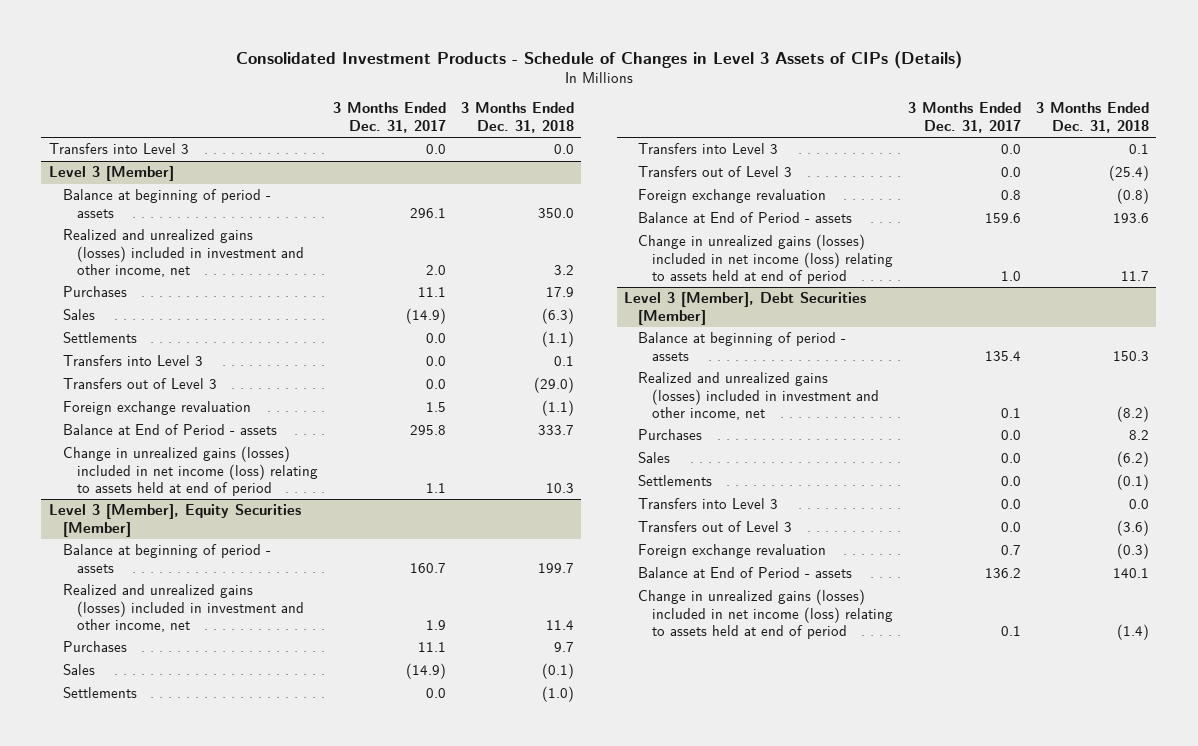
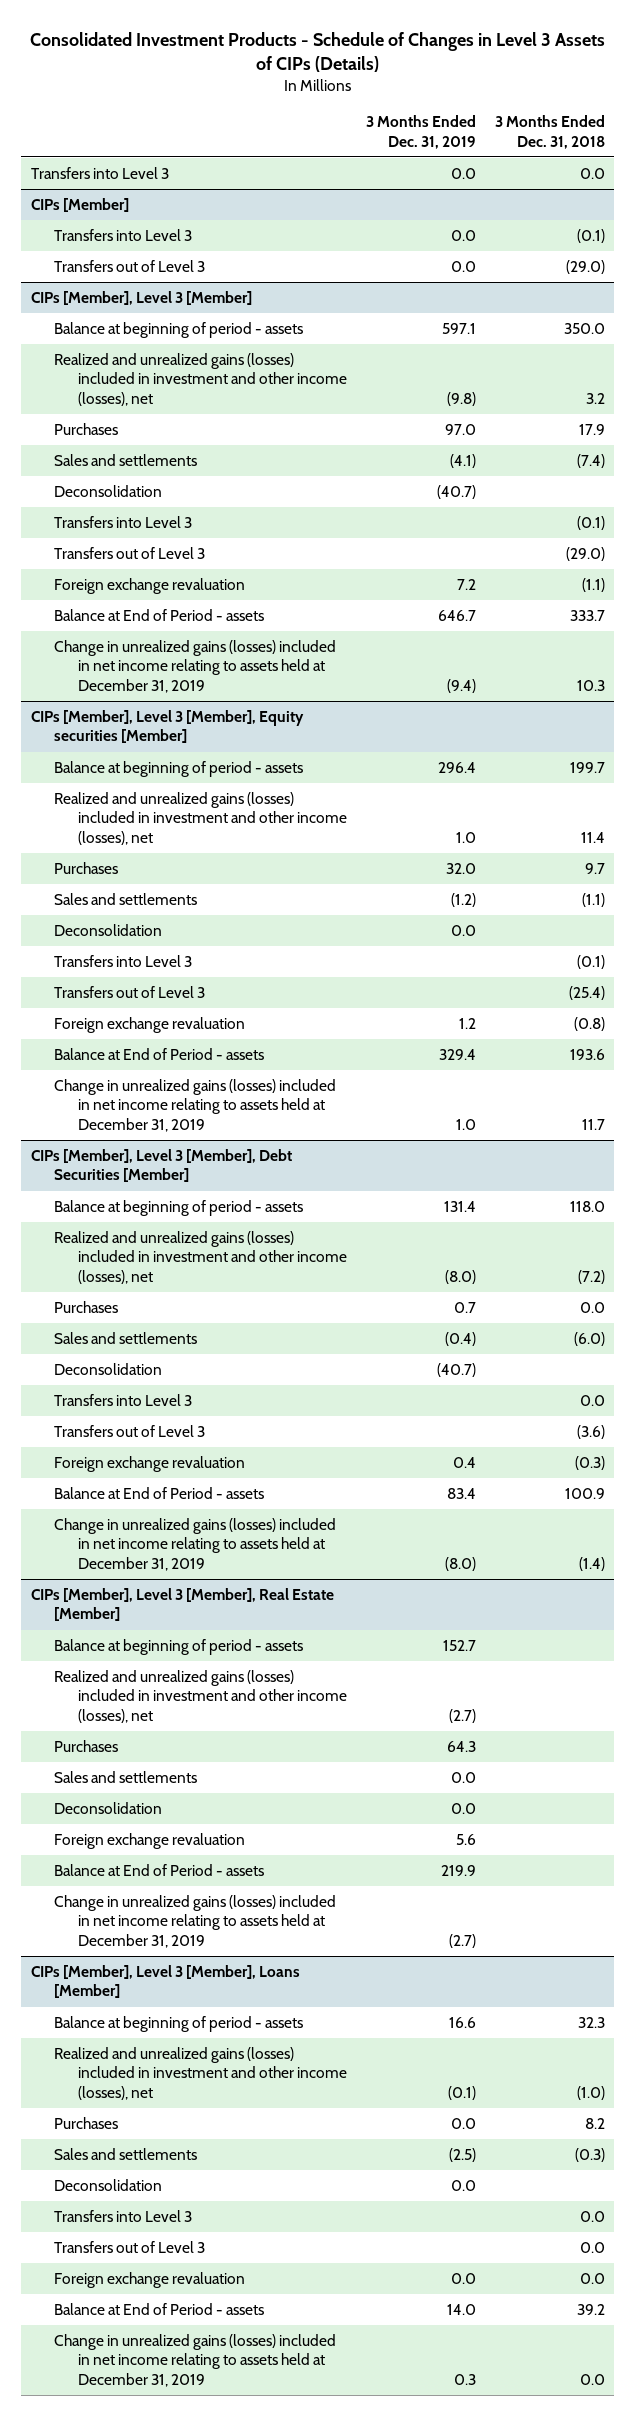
- | 3 Months Ended Dec. 31, 2017 | 3 Months Ended Dec. 31, 2018
+ | 3 Months Ended Dec. 31, 2019 | 3 Months Ended Dec. 31, 2018
- Level 3 [Member]
+ CIPs [Member]
+ Transfers into Level 3 | 0.0 | (0.1)
+ Transfers out of Level 3 | 0.0 | (29.0)
+ CIPs [Member], Level 3 [Member]
- Realized and unrealized gains (losses) included in investment and other income, net | 2.0 | 3.2
+ Realized and unrealized gains (losses) included in investment and other income (losses), net | (9.8) | 3.2
- Sales | (14.9) | (6.3)
- Settlements | 0.0 | (1.1)
- Transfers into Level 3 | 0.0 | 0.1
+ Sales and settlements | (4.1) | (7.4)
+ Deconsolidation | (40.7) |
+ Transfers into Level 3 | | (0.1)
- Change in unrealized gains (losses) included in net income (loss) relating to assets held at end of period | 1.1 | 10.3
- Level 3 [Member], Equity Securities [Member]
+ Change in unrealized gains (losses) included in net income relating to assets held at December 31, 2019 | (9.4) | 10.3
+ CIPs [Member], Level 3 [Member], Equity securities [Member]
- Realized and unrealized gains (losses) included in investment and other income, net | 1.9 | 11.4
+ Realized and unrealized gains (losses) included in investment and other income (losses), net | 1.0 | 11.4
- Sales | (14.9) | (0.1)
- Settlements | 0.0 | (1.0)
- Transfers into Level 3 | 0.0 | 0.1
+ Sales and settlements | (1.2) | (1.1)
+ Deconsolidation | 0.0 |
+ Transfers into Level 3 | | (0.1)
- Change in unrealized gains (losses) included in net income (loss) relating to assets held at end of period | 1.0 | 11.7
- Level 3 [Member], Debt Securities [Member]
- Balance at beginning of period - assets | 135.4 | 150.3
- Realized and unrealized gains (losses) included in investment and other income, net | 0.1 | (8.2)
- Purchases | 0.0 | 8.2
- Sales | 0.0 | (6.2)
- Settlements | 0.0 | (0.1)
+ Change in unrealized gains (losses) included in net income relating to assets held at December 31, 2019 | 1.0 | 11.7
+ CIPs [Member], Level 3 [Member], Debt Securities [Member]
+ Balance at beginning of period - assets | 131.4 | 118.0
+ Realized and unrealized gains (losses) included in investment and other income (losses), net | (8.0) | (7.2)
+ Purchases | 0.7 | 0.0
+ Sales and settlements | (0.4) | (6.0)
+ Deconsolidation | (40.7) |
- Balance at End of Period - assets | 136.2 | 140.1
- Change in unrealized gains (losses) included in net income (loss) relating to assets held at end of period | 0.1 | (1.4)
+ Balance at End of Period - assets | 83.4 | 100.9
+ Change in unrealized gains (losses) included in net income relating to assets held at December 31, 2019 | (8.0) | (1.4)
+ CIPs [Member], Level 3 [Member], Real Estate [Member]
+ Balance at beginning of period - assets | 152.7 |
+ Realized and unrealized gains (losses) included in investment and other income (losses), net | (2.7) |
+ Purchases | 64.3 |
+ Sales and settlements | 0.0 |
+ Deconsolidation | 0.0 |
+ Foreign exchange revaluation | 5.6 |
+ Balance at End of Period - assets | 219.9 |
+ Change in unrealized gains (losses) included in net income relating to assets held at December 31, 2019 | (2.7) |
+ CIPs [Member], Level 3 [Member], Loans [Member]
+ Balance at beginning of period - assets | 16.6 | 32.3
+ Realized and unrealized gains (losses) included in investment and other income (losses), net | (0.1) | (1.0)
+ Purchases | 0.0 | 8.2
+ Sales and settlements | (2.5) | (0.3)
+ Deconsolidation | 0.0 |
+ Transfers into Level 3 | | 0.0
+ Transfers out of Level 3 | | 0.0
+ Foreign exchange revaluation | 0.0 | 0.0
+ Balance at End of Period - assets | 14.0 | 39.2
+ Change in unrealized gains (losses) included in net income relating to assets held at December 31, 2019 | 0.3 | 0.0

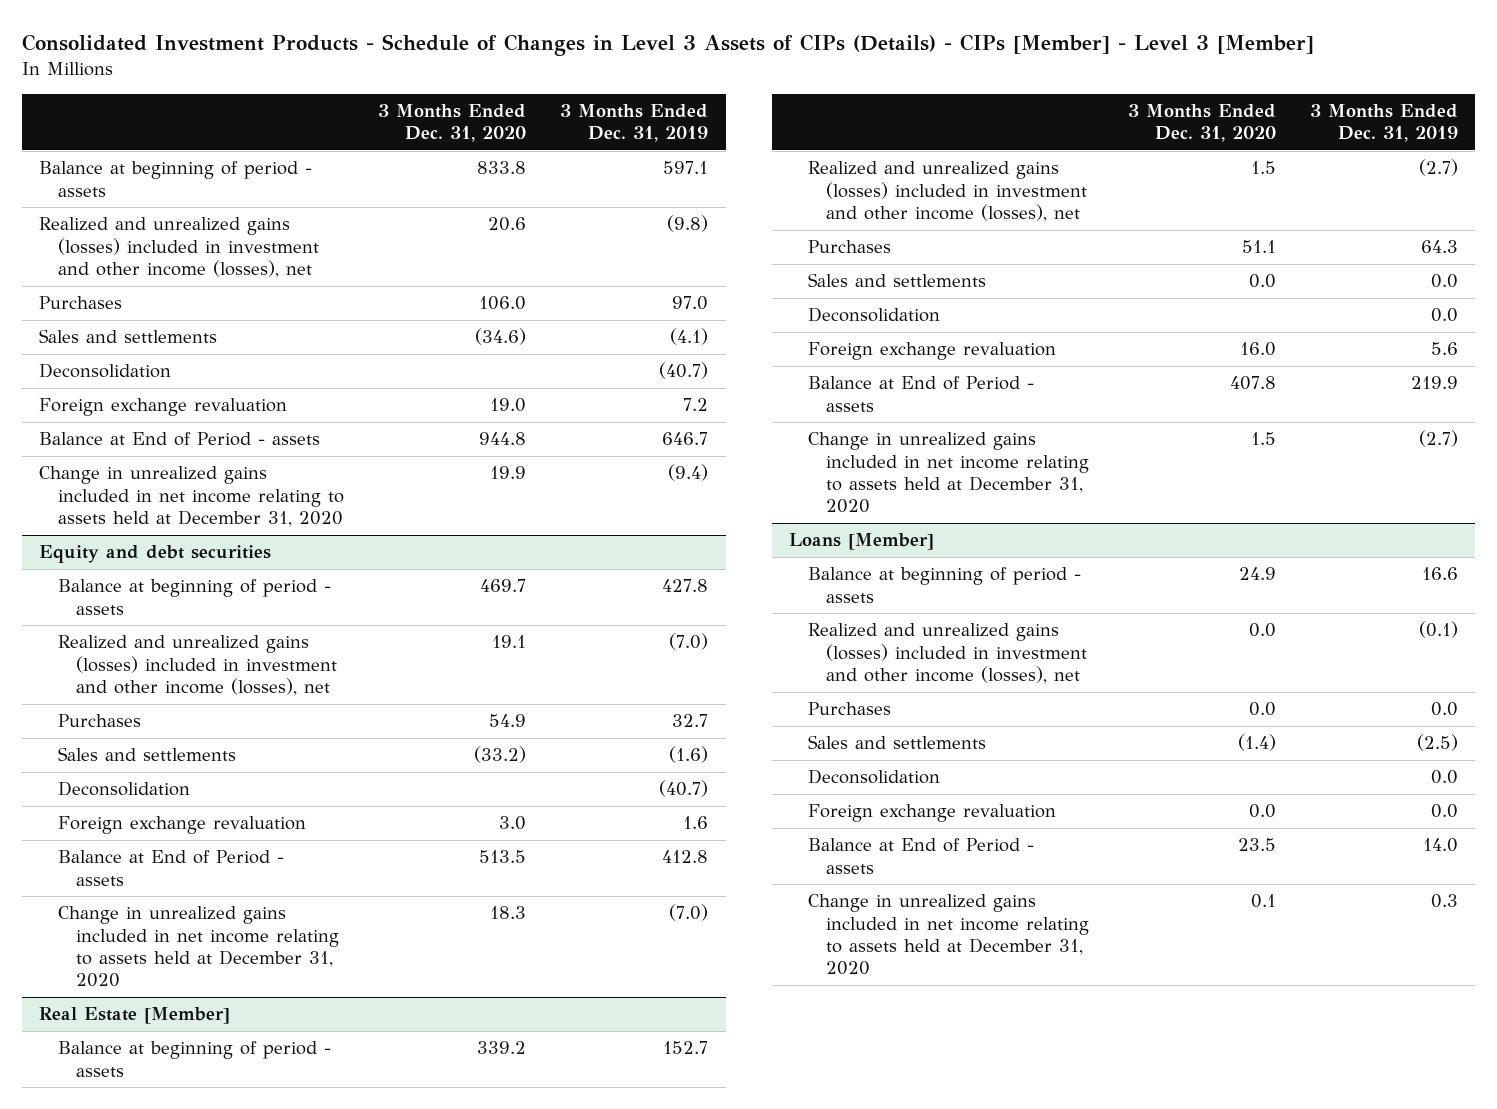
- Consolidated Investment Products - Schedule of Changes in Level 3 Assets of CIPs (Details)
+ Consolidated Investment Products - Schedule of Changes in Level 3 Assets of CIPs (Details) - CIPs [Member] - Level 3 [Member]
- | 3 Months Ended Dec. 31, 2019 | 3 Months Ended Dec. 31, 2018
+ | 3 Months Ended Dec. 31, 2020 | 3 Months Ended Dec. 31, 2019
- Transfers into Level 3 | 0.0 | 0.0
- CIPs [Member]
- Transfers into Level 3 | 0.0 | (0.1)
- Transfers out of Level 3 | 0.0 | (29.0)
- CIPs [Member], Level 3 [Member]
- Transfers into Level 3 | | (0.1)
- Transfers out of Level 3 | | (29.0)
- Change in unrealized gains (losses) included in net income relating to assets held at December 31, 2019 | (9.4) | 10.3
- CIPs [Member], Level 3 [Member], Equity securities [Member]
- Balance at beginning of period - assets | 296.4 | 199.7
- Realized and unrealized gains (losses) included in investment and other income (losses), net | 1.0 | 11.4
- Purchases | 32.0 | 9.7
- Sales and settlements | (1.2) | (1.1)
- Deconsolidation | 0.0 |
- Transfers into Level 3 | | (0.1)
- Transfers out of Level 3 | | (25.4)
- Foreign exchange revaluation | 1.2 | (0.8)
- Balance at End of Period - assets | 329.4 | 193.6
- Change in unrealized gains (losses) included in net income relating to assets held at December 31, 2019 | 1.0 | 11.7
- CIPs [Member], Level 3 [Member], Debt Securities [Member]
- Balance at beginning of period - assets | 131.4 | 118.0
- Realized and unrealized gains (losses) included in investment and other income (losses), net | (8.0) | (7.2)
- Purchases | 0.7 | 0.0
- Sales and settlements | (0.4) | (6.0)
+ Change in unrealized gains included in net income relating to assets held at December 31, 2020 | 19.9 | (9.4)
+ Equity and debt securities
+ Balance at beginning of period - assets | 469.7 | 427.8
+ Realized and unrealized gains (losses) included in investment and other income (losses), net | 19.1 | (7.0)
+ Purchases | 54.9 | 32.7
+ Sales and settlements | (33.2) | (1.6)
- Transfers into Level 3 | | 0.0
- Transfers out of Level 3 | | (3.6)
- Foreign exchange revaluation | 0.4 | (0.3)
- Balance at End of Period - assets | 83.4 | 100.9
- Change in unrealized gains (losses) included in net income relating to assets held at December 31, 2019 | (8.0) | (1.4)
- CIPs [Member], Level 3 [Member], Real Estate [Member]
+ Foreign exchange revaluation | 3.0 | 1.6
+ Balance at End of Period - assets | 513.5 | 412.8
+ Change in unrealized gains included in net income relating to assets held at December 31, 2020 | 18.3 | (7.0)
+ Real Estate [Member]
- Change in unrealized gains (losses) included in net income relating to assets held at December 31, 2019 | (2.7) |
- CIPs [Member], Level 3 [Member], Loans [Member]
+ Change in unrealized gains included in net income relating to assets held at December 31, 2020 | 1.5 | (2.7)
+ Loans [Member]
- Transfers into Level 3 | | 0.0
- Transfers out of Level 3 | | 0.0
- Change in unrealized gains (losses) included in net income relating to assets held at December 31, 2019 | 0.3 | 0.0
+ Change in unrealized gains included in net income relating to assets held at December 31, 2020 | 0.1 | 0.3

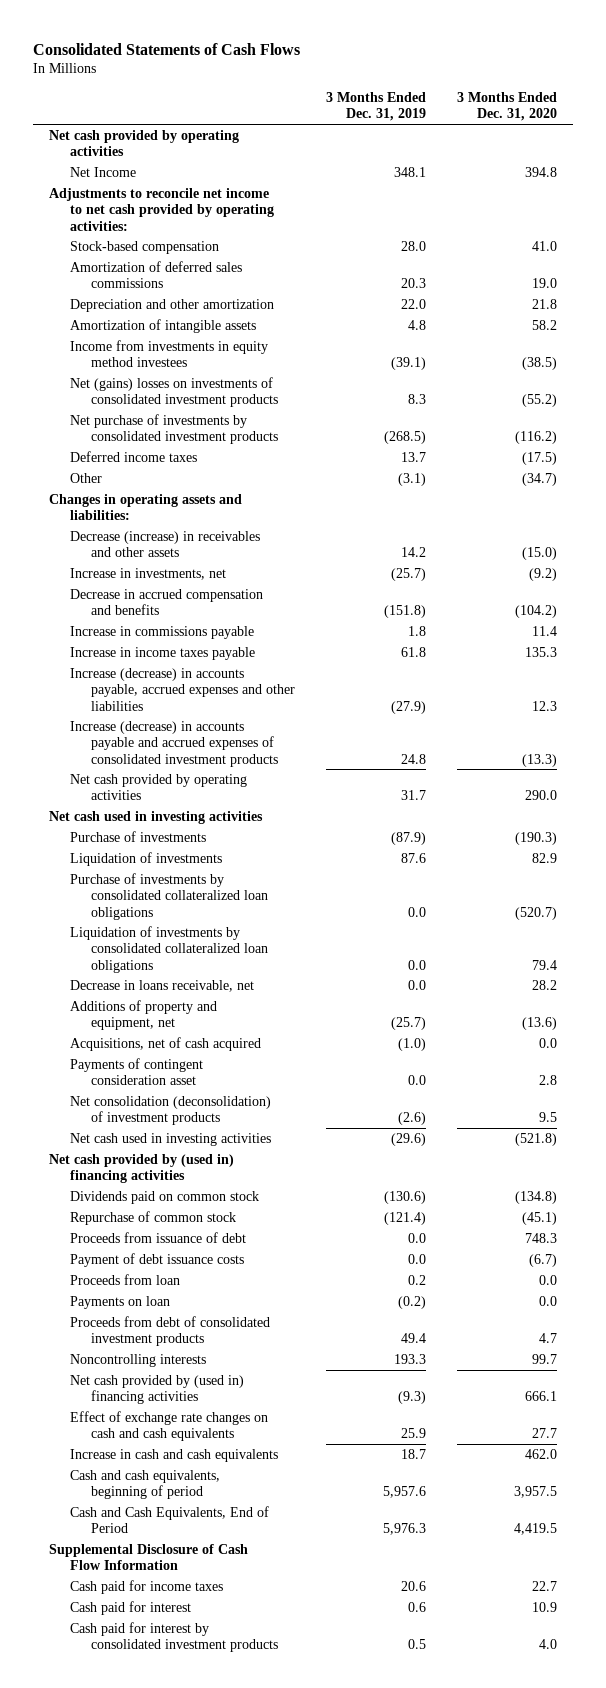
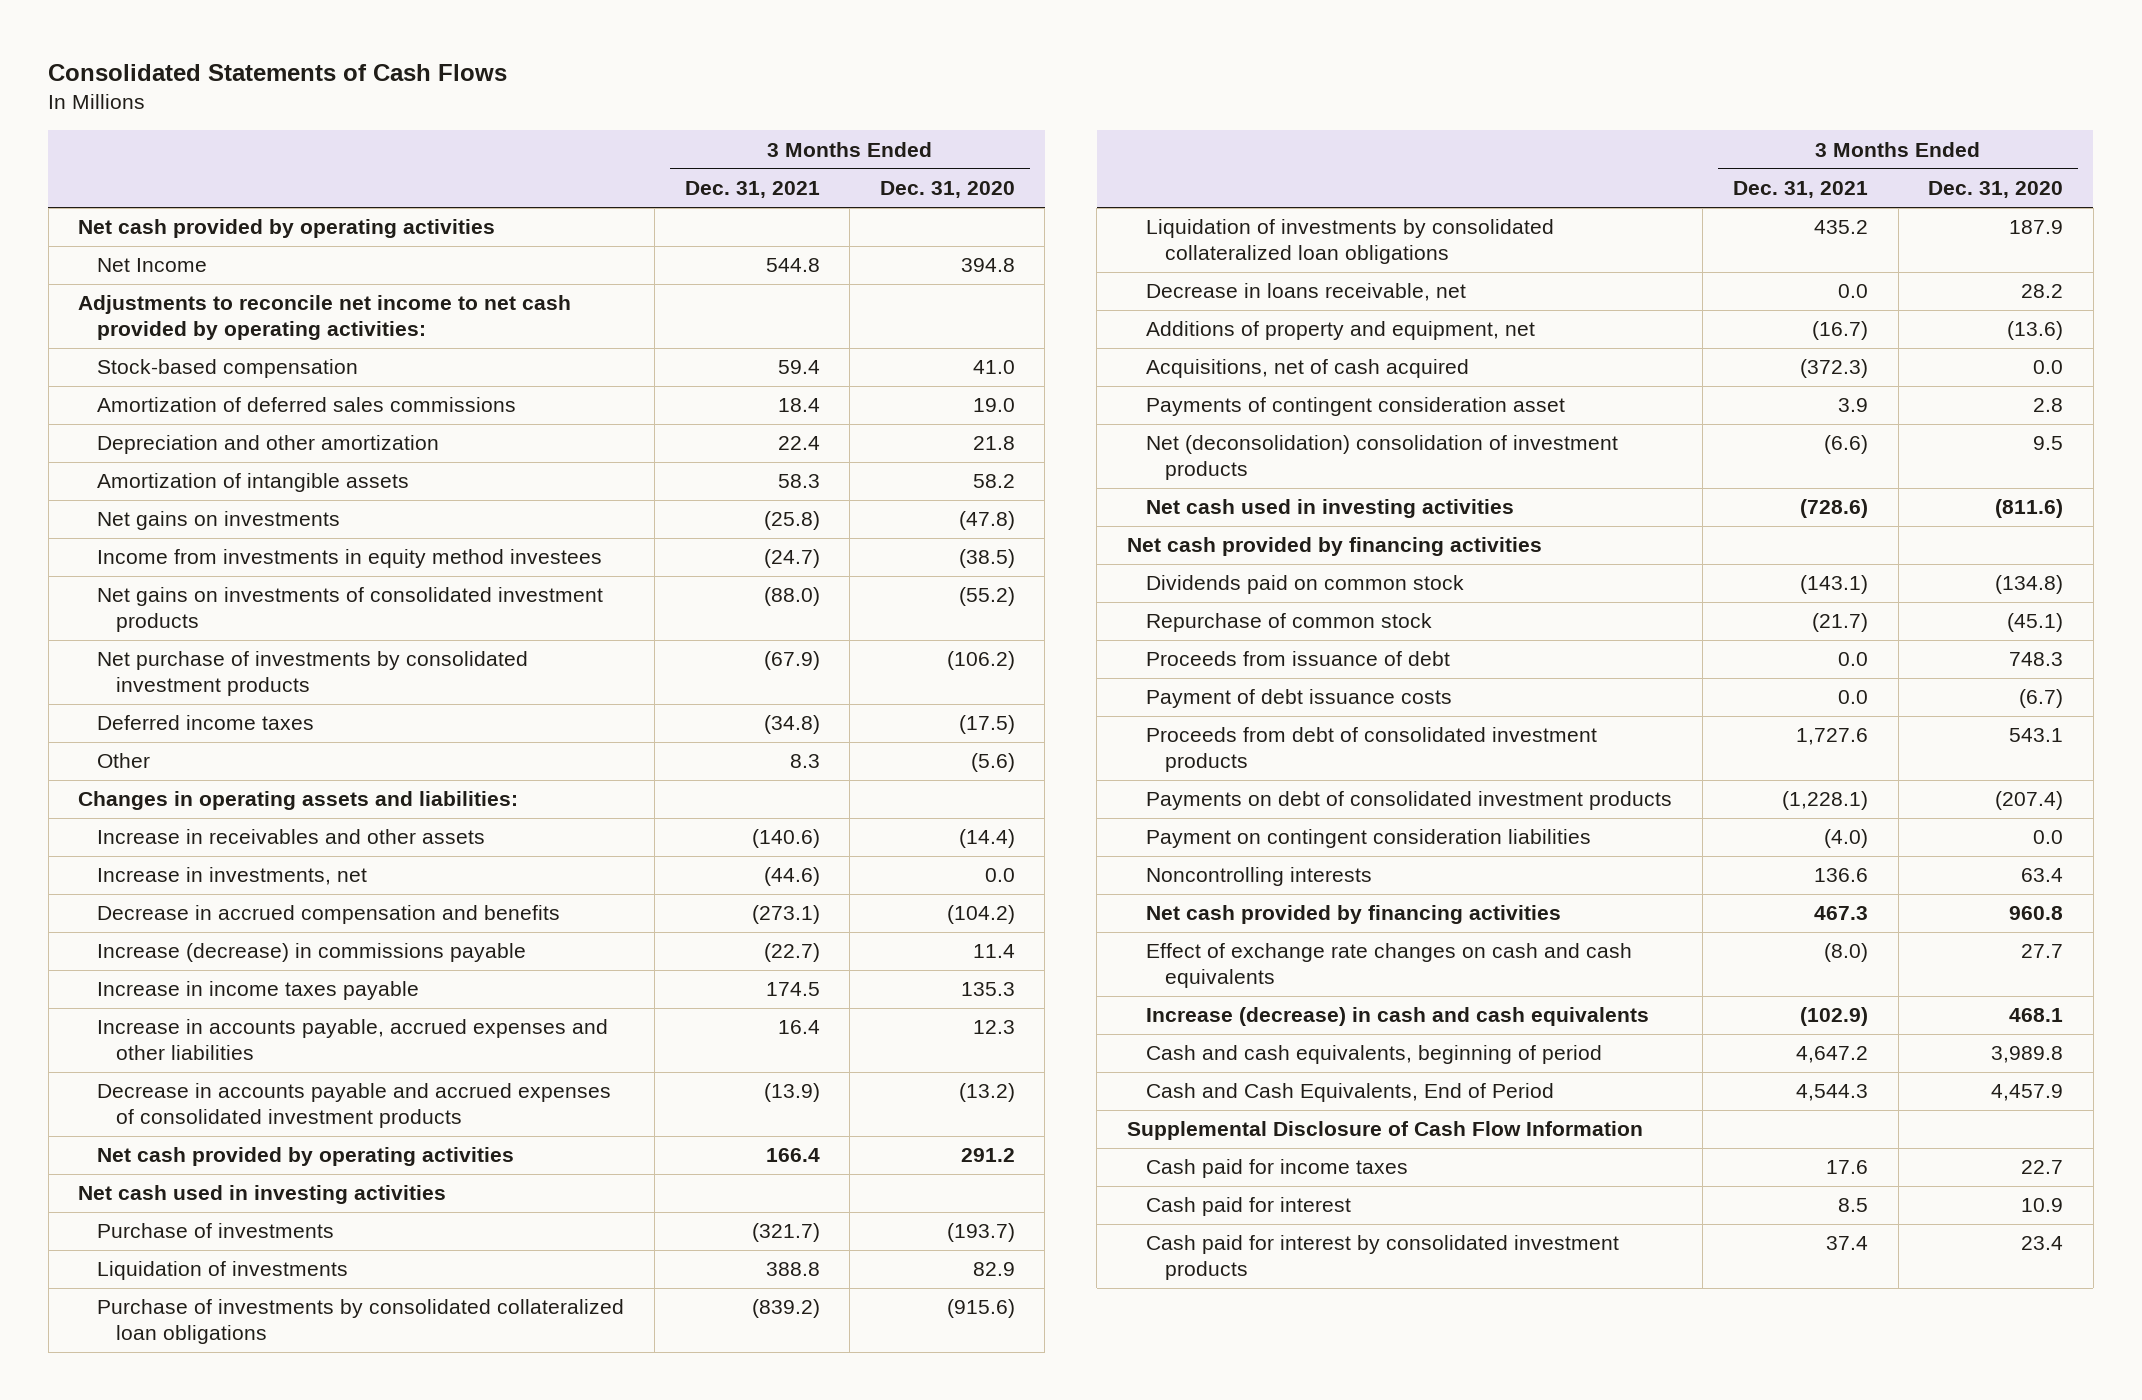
- | 3 Months Ended Dec. 31, 2019 | 3 Months Ended Dec. 31, 2020
+ | 3 Months Ended Dec. 31, 2021 | 3 Months Ended Dec. 31, 2020
+ Net gains on investments | (25.8) | (47.8)
- Net (gains) losses on investments of consolidated investment products | 8.3 | (55.2)
- Net purchase of investments by consolidated investment products | (268.5) | (116.2)
+ Net gains on investments of consolidated investment products | (88.0) | (55.2)
+ Net purchase of investments by consolidated investment products | (67.9) | (106.2)
- Other | (3.1) | (34.7)
+ Other | 8.3 | (5.6)
- Decrease (increase) in receivables and other assets | 14.2 | (15.0)
- Increase in investments, net | (25.7) | (9.2)
+ Increase in receivables and other assets | (140.6) | (14.4)
+ Increase in investments, net | (44.6) | 0.0
- Increase in commissions payable | 1.8 | 11.4
+ Increase (decrease) in commissions payable | (22.7) | 11.4
- Increase (decrease) in accounts payable, accrued expenses and other liabilities | (27.9) | 12.3
- Increase (decrease) in accounts payable and accrued expenses of consolidated investment products | 24.8 | (13.3)
- Net cash provided by operating activities | 31.7 | 290.0
+ Increase in accounts payable, accrued expenses and other liabilities | 16.4 | 12.3
+ Decrease in accounts payable and accrued expenses of consolidated investment products | (13.9) | (13.2)
+ Net cash provided by operating activities | 166.4 | 291.2
- Purchase of investments | (87.9) | (190.3)
+ Purchase of investments | (321.7) | (193.7)
- Purchase of investments by consolidated collateralized loan obligations | 0.0 | (520.7)
- Liquidation of investments by consolidated collateralized loan obligations | 0.0 | 79.4
+ Purchase of investments by consolidated collateralized loan obligations | (839.2) | (915.6)
+ Liquidation of investments by consolidated collateralized loan obligations | 435.2 | 187.9
- Net consolidation (deconsolidation) of investment products | (2.6) | 9.5
- Net cash used in investing activities | (29.6) | (521.8)
- Net cash provided by (used in) financing activities
+ Net (deconsolidation) consolidation of investment products | (6.6) | 9.5
+ Net cash used in investing activities | (728.6) | (811.6)
+ Net cash provided by financing activities
- Proceeds from loan | 0.2 | 0.0
- Payments on loan | (0.2) | 0.0
- Proceeds from debt of consolidated investment products | 49.4 | 4.7
- Noncontrolling interests | 193.3 | 99.7
- Net cash provided by (used in) financing activities | (9.3) | 666.1
+ Proceeds from debt of consolidated investment products | 1,727.6 | 543.1
+ Payments on debt of consolidated investment products | (1,228.1) | (207.4)
+ Payment on contingent consideration liabilities | (4.0) | 0.0
+ Noncontrolling interests | 136.6 | 63.4
+ Net cash provided by financing activities | 467.3 | 960.8
- Increase in cash and cash equivalents | 18.7 | 462.0
- Cash and cash equivalents, beginning of period | 5,957.6 | 3,957.5
- Cash and Cash Equivalents, End of Period | 5,976.3 | 4,419.5
+ Increase (decrease) in cash and cash equivalents | (102.9) | 468.1
+ Cash and cash equivalents, beginning of period | 4,647.2 | 3,989.8
+ Cash and Cash Equivalents, End of Period | 4,544.3 | 4,457.9
- Cash paid for interest by consolidated investment products | 0.5 | 4.0
+ Cash paid for interest by consolidated investment products | 37.4 | 23.4

